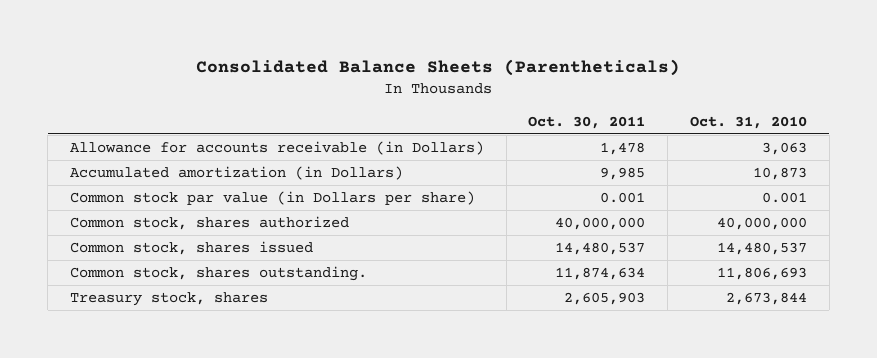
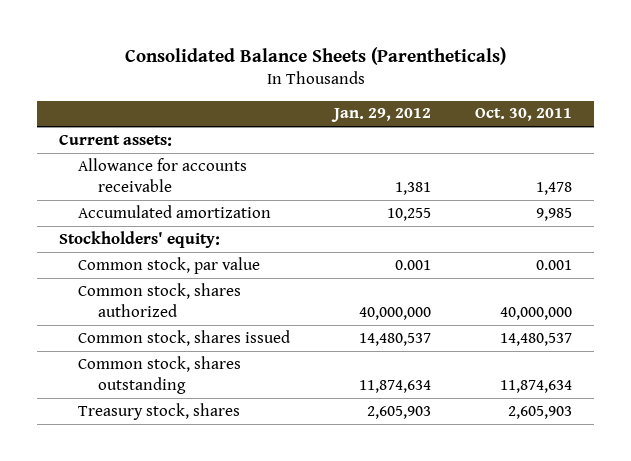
- | Oct. 30, 2011 | Oct. 31, 2010
+ | Jan. 29, 2012 | Oct. 30, 2011
- Allowance for accounts receivable (in Dollars) | 1,478 | 3,063
- Accumulated amortization (in Dollars) | 9,985 | 10,873
- Common stock par value (in Dollars per share) | 0.001 | 0.001
+ Current assets:
+ Allowance for accounts receivable | 1,381 | 1,478
+ Accumulated amortization | 10,255 | 9,985
+ Stockholders' equity:
+ Common stock, par value | 0.001 | 0.001
- Common stock, shares outstanding. | 11,874,634 | 11,806,693
+ Common stock, shares outstanding | 11,874,634 | 11,874,634

